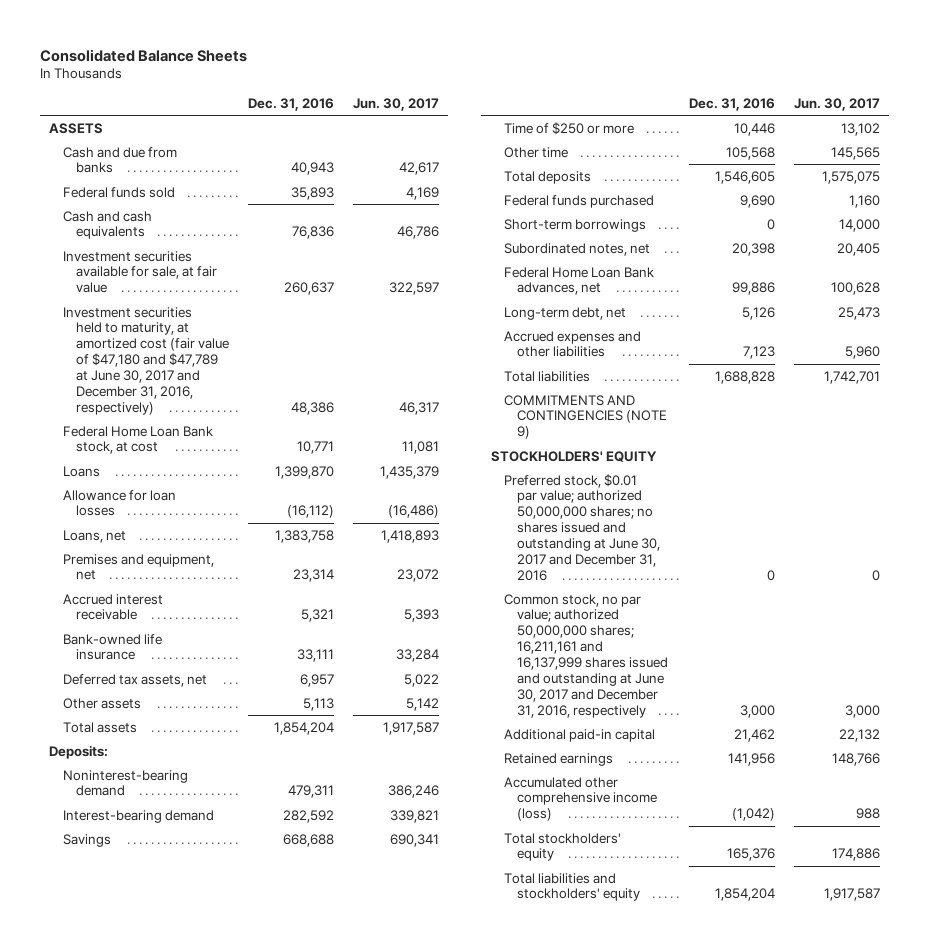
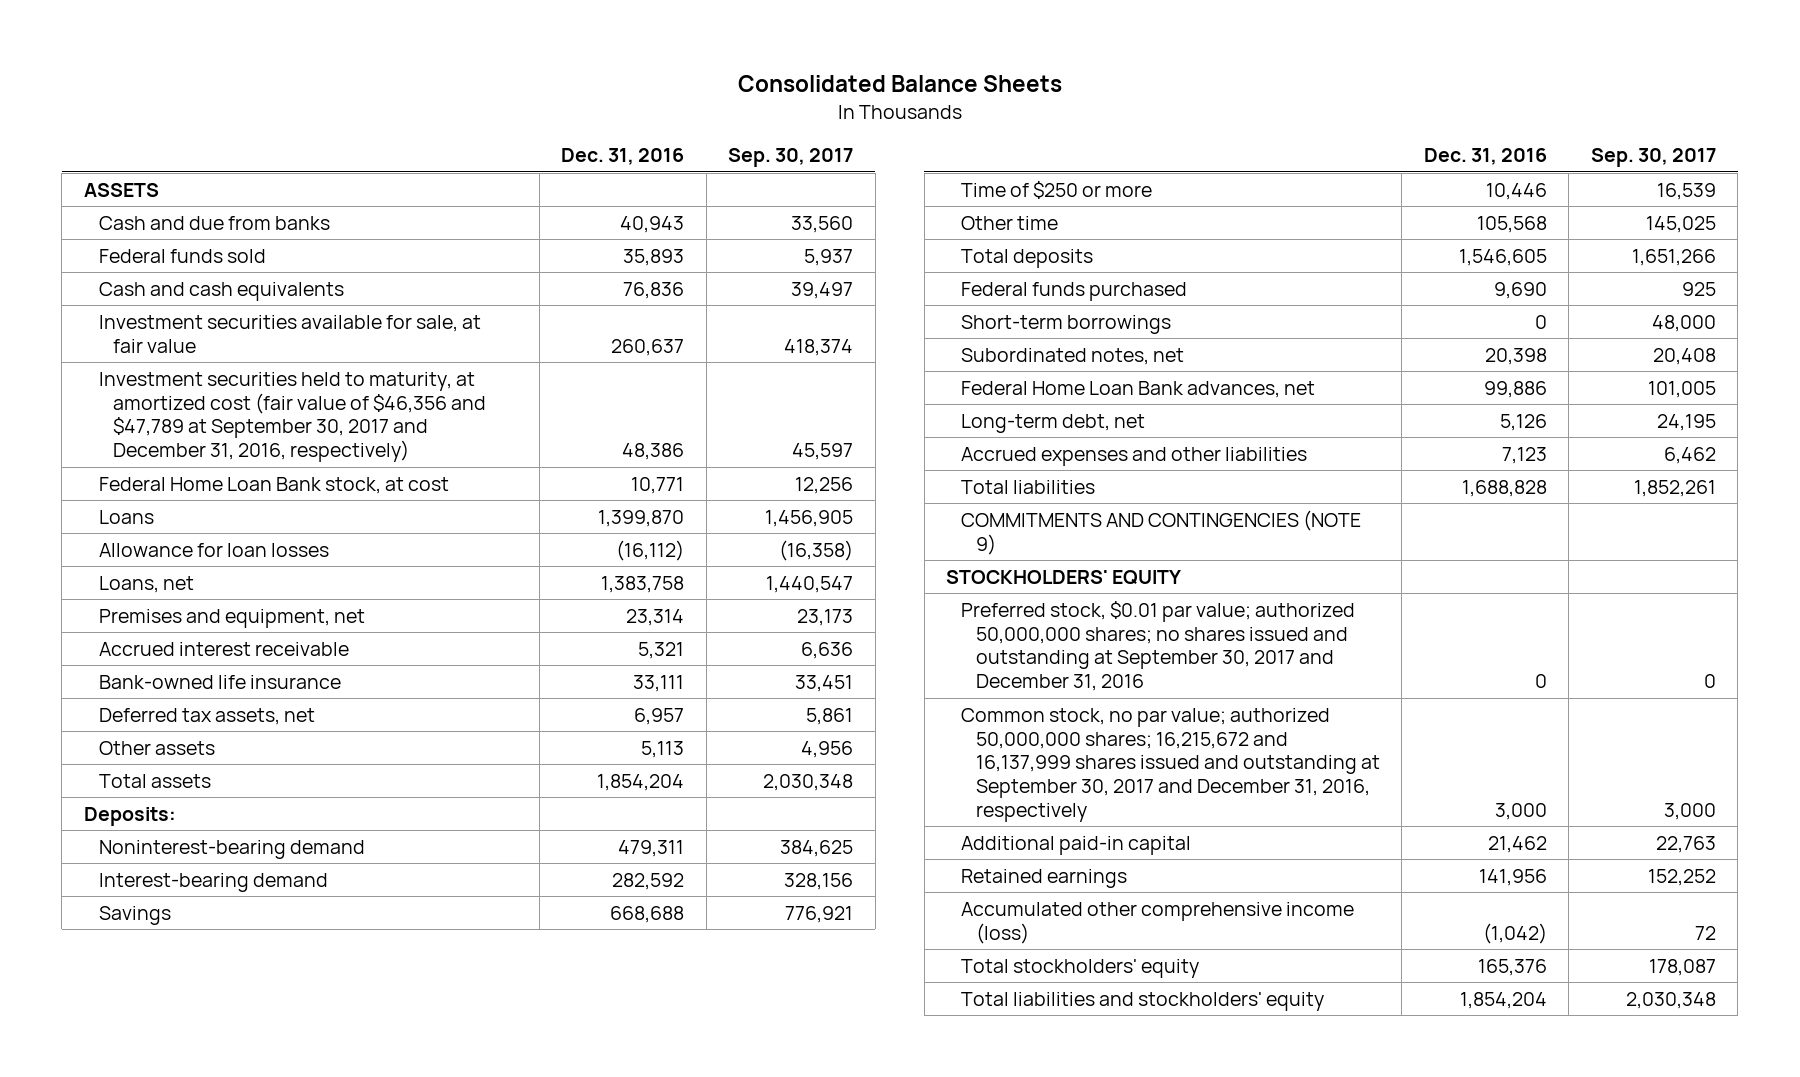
- | Dec. 31, 2016 | Jun. 30, 2017
+ | Dec. 31, 2016 | Sep. 30, 2017
- Investment securities held to maturity, at amortized cost (fair value of $47,180 and $47,789 at June 30, 2017 and December 31, 2016, respectively) | 48,386 | 46,317
+ Investment securities held to maturity, at amortized cost (fair value of $46,356 and $47,789 at September 30, 2017 and December 31, 2016, respectively) | 48,386 | 45,597
- Preferred stock, $0.01 par value; authorized 50,000,000 shares; no shares issued and outstanding at June 30, 2017 and December 31, 2016 | 0 | 0
- Common stock, no par value; authorized 50,000,000 shares; 16,211,161 and 16,137,999 shares issued and outstanding at June 30, 2017 and December 31, 2016, respectively | 3,000 | 3,000
+ Preferred stock, $0.01 par value; authorized 50,000,000 shares; no shares issued and outstanding at September 30, 2017 and December 31, 2016 | 0 | 0
+ Common stock, no par value; authorized 50,000,000 shares; 16,215,672 and 16,137,999 shares issued and outstanding at September 30, 2017 and December 31, 2016, respectively | 3,000 | 3,000

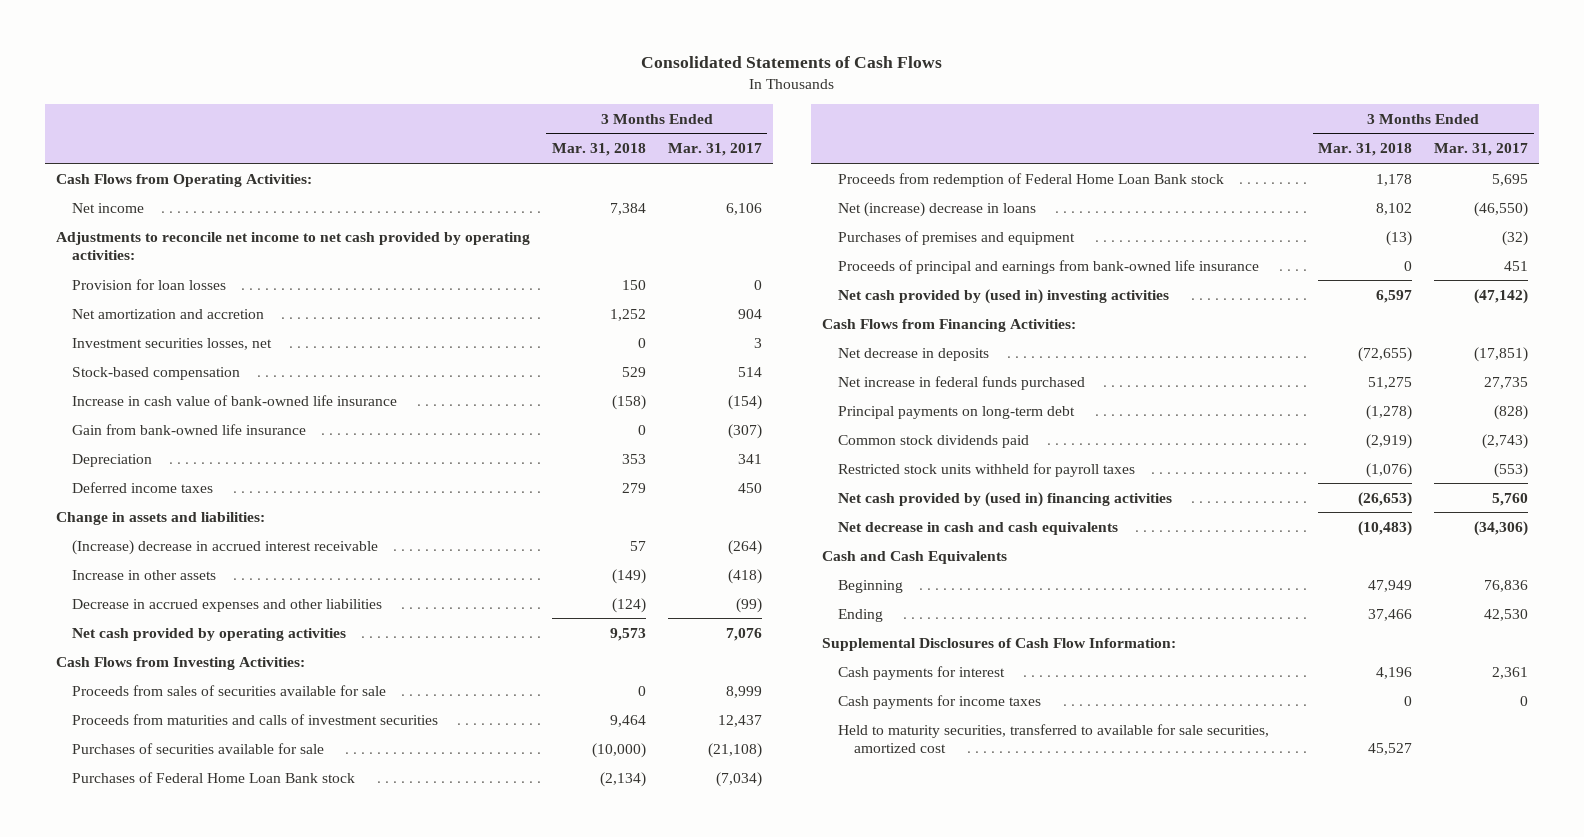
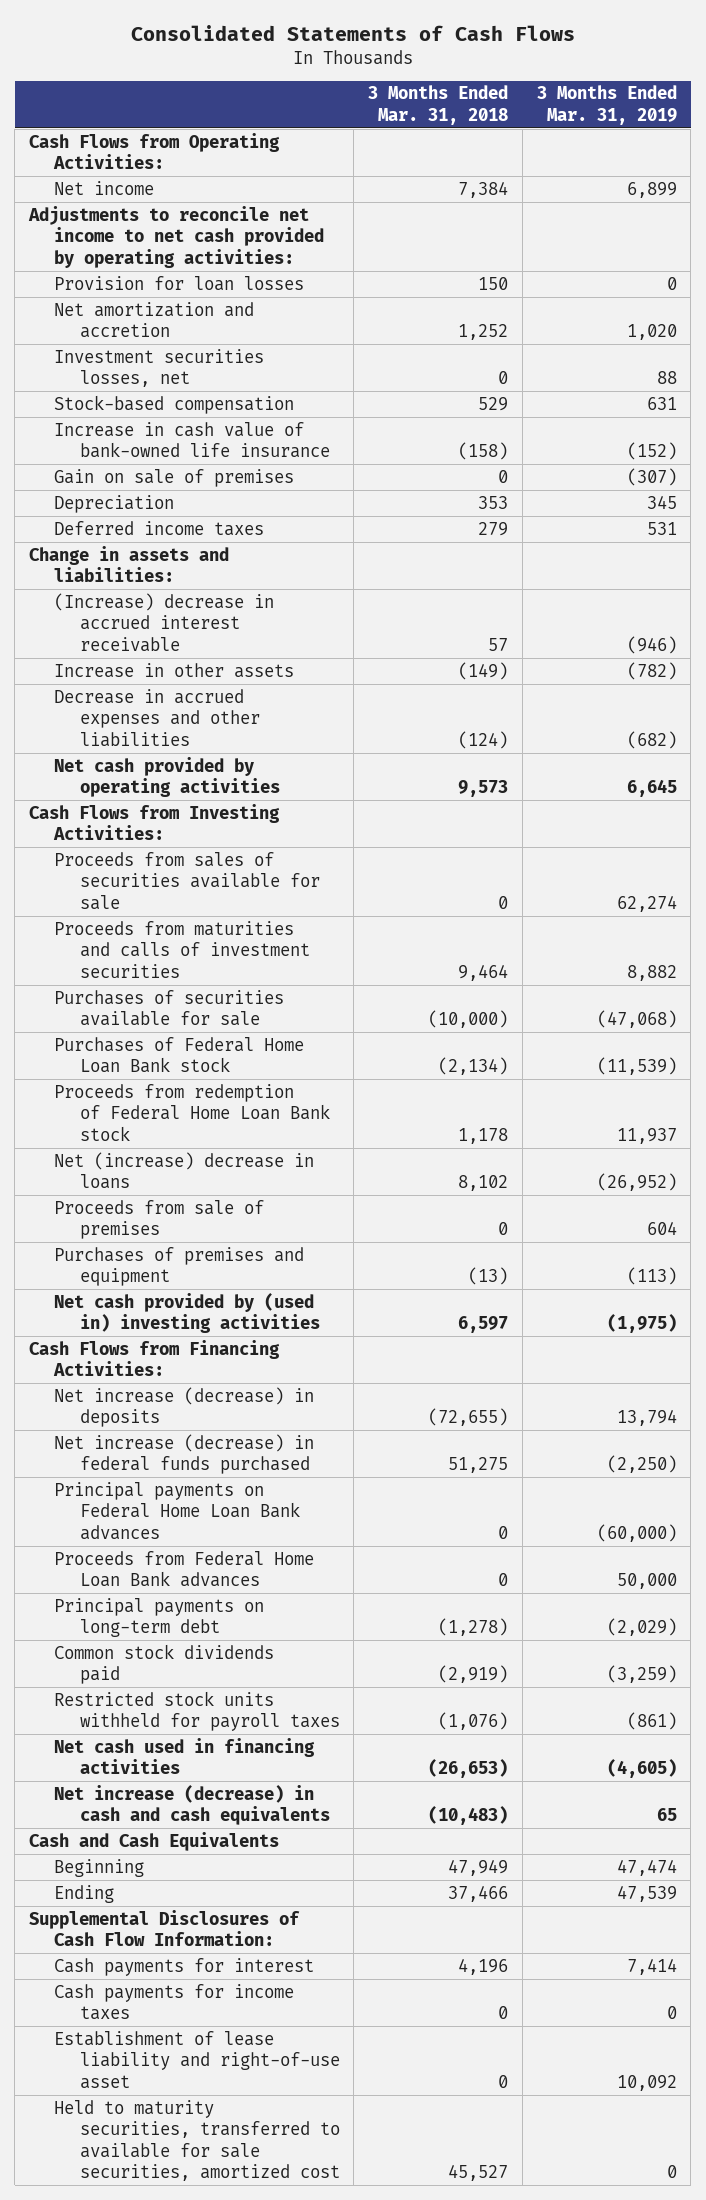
- | 3 Months Ended Mar. 31, 2018 | 3 Months Ended Mar. 31, 2017
+ | 3 Months Ended Mar. 31, 2018 | 3 Months Ended Mar. 31, 2019
- Gain from bank-owned life insurance | 0 | (307)
+ Gain on sale of premises | 0 | (307)
+ Proceeds from sale of premises | 0 | 604
- Proceeds of principal and earnings from bank-owned life insurance | 0 | 451
- Net decrease in deposits | (72,655) | (17,851)
- Net increase in federal funds purchased | 51,275 | 27,735
+ Net increase (decrease) in deposits | (72,655) | 13,794
+ Net increase (decrease) in federal funds purchased | 51,275 | (2,250)
+ Principal payments on Federal Home Loan Bank advances | 0 | (60,000)
+ Proceeds from Federal Home Loan Bank advances | 0 | 50,000
- Net cash provided by (used in) financing activities | (26,653) | 5,760
- Net decrease in cash and cash equivalents | (10,483) | (34,306)
+ Net cash used in financing activities | (26,653) | (4,605)
+ Net increase (decrease) in cash and cash equivalents | (10,483) | 65
+ Establishment of lease liability and right-of-use asset | 0 | 10,092

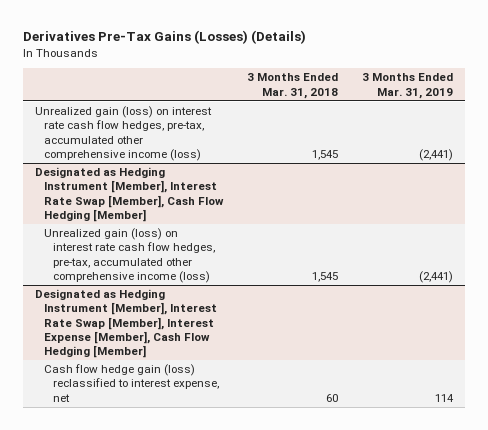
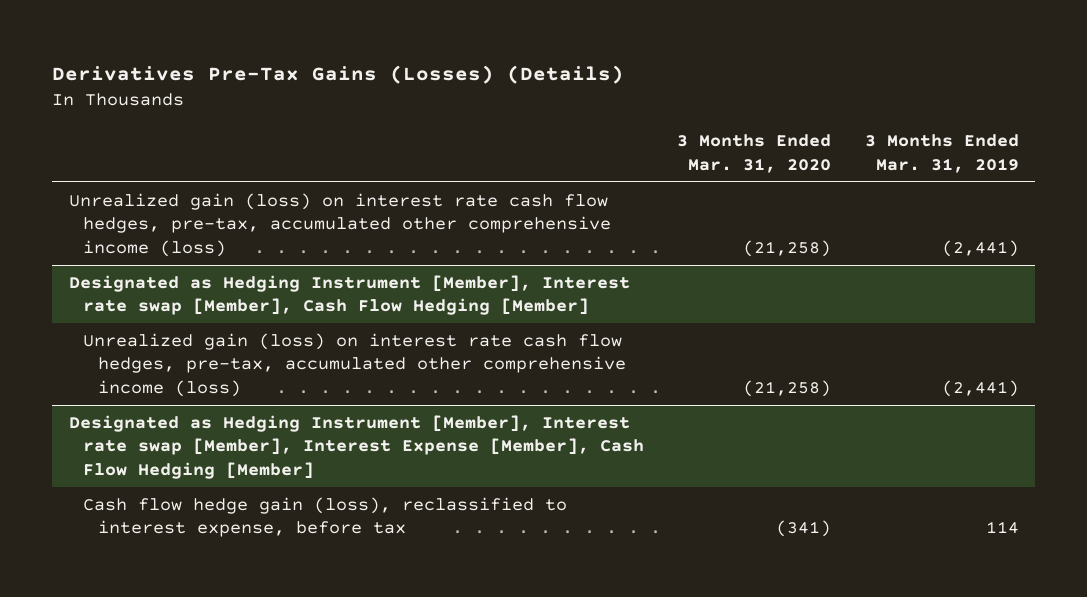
- | 3 Months Ended Mar. 31, 2018 | 3 Months Ended Mar. 31, 2019
+ | 3 Months Ended Mar. 31, 2020 | 3 Months Ended Mar. 31, 2019
- Designated as Hedging Instrument [Member], Interest Rate Swap [Member], Cash Flow Hedging [Member]
+ Designated as Hedging Instrument [Member], Interest rate swap [Member], Cash Flow Hedging [Member]
- Designated as Hedging Instrument [Member], Interest Rate Swap [Member], Interest Expense [Member], Cash Flow Hedging [Member]
- Cash flow hedge gain (loss) reclassified to interest expense, net | 60 | 114
+ Designated as Hedging Instrument [Member], Interest rate swap [Member], Interest Expense [Member], Cash Flow Hedging [Member]
+ Cash flow hedge gain (loss), reclassified to interest expense, before tax | (341) | 114

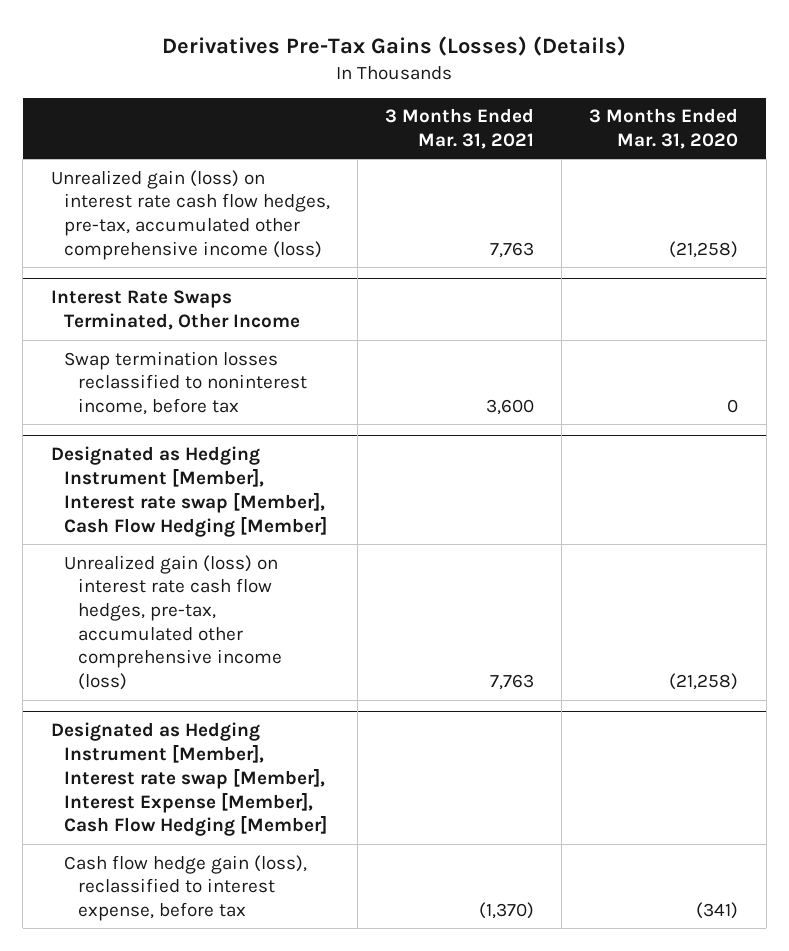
- | 3 Months Ended Mar. 31, 2020 | 3 Months Ended Mar. 31, 2019
+ | 3 Months Ended Mar. 31, 2021 | 3 Months Ended Mar. 31, 2020
+ Interest Rate Swaps Terminated, Other Income
+ Swap termination losses reclassified to noninterest income, before tax | 3,600 | 0

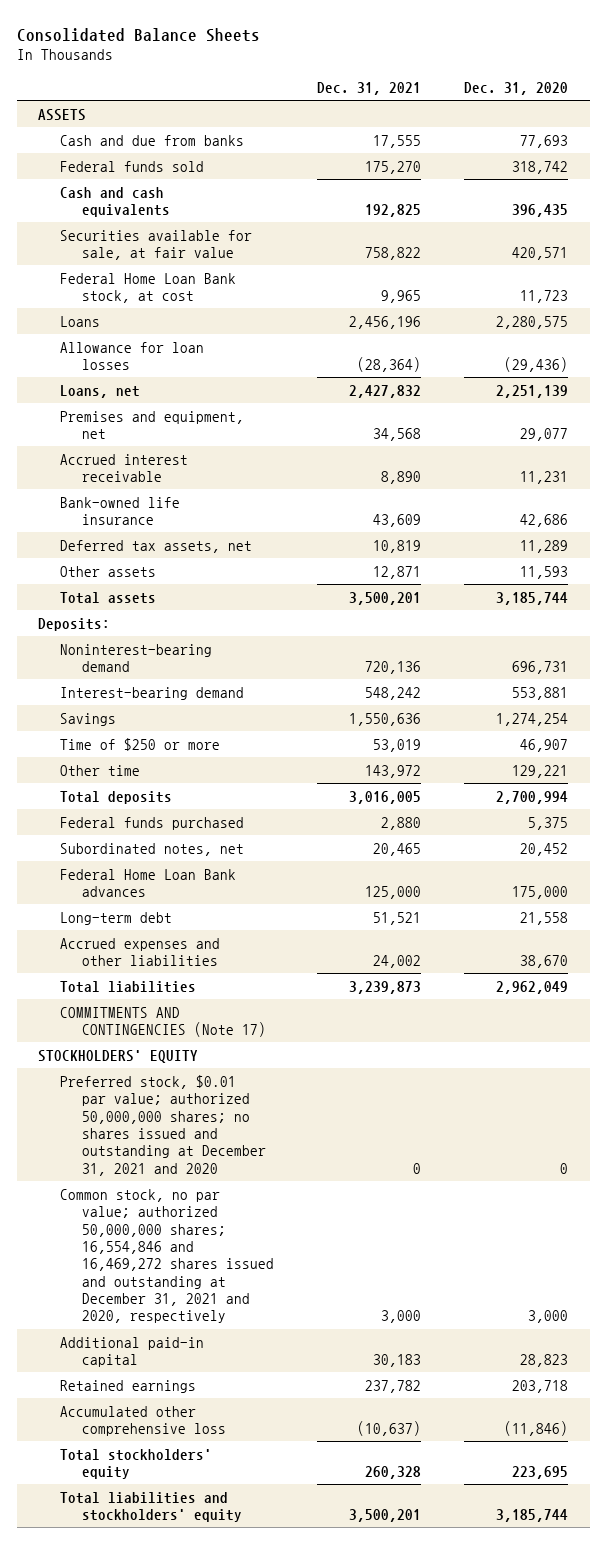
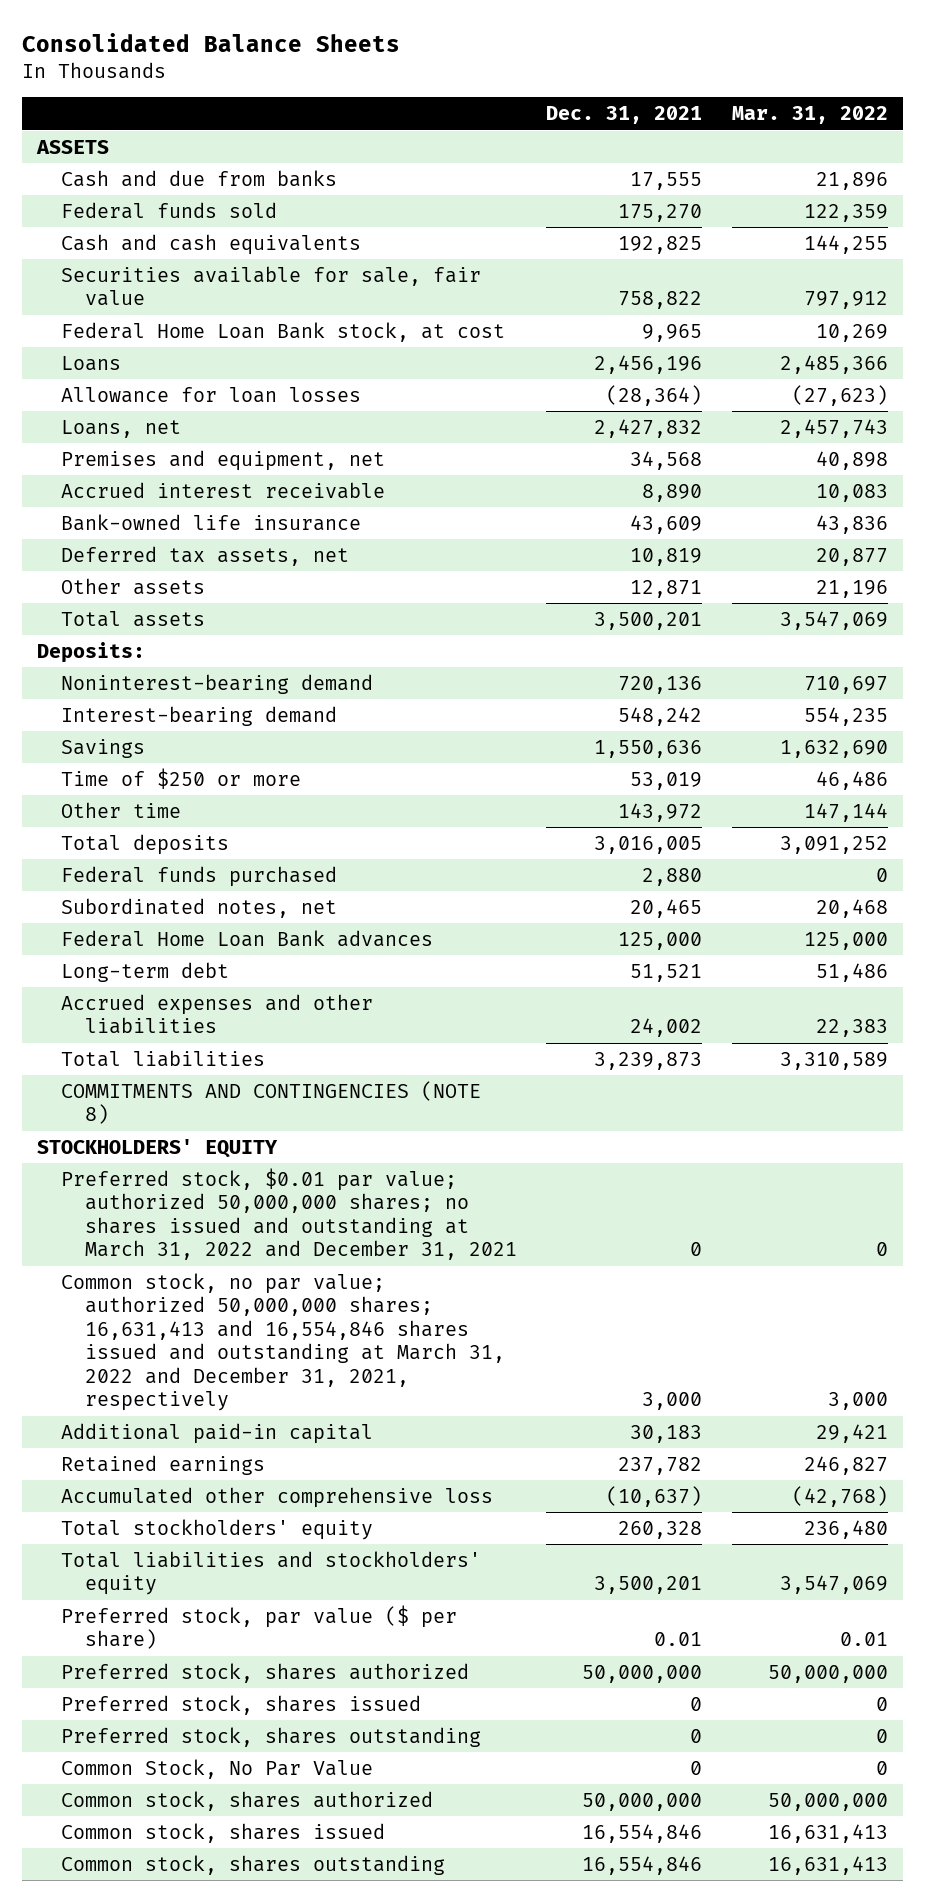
- | Dec. 31, 2021 | Dec. 31, 2020
+ | Dec. 31, 2021 | Mar. 31, 2022
- Securities available for sale, at fair value | 758,822 | 420,571
+ Securities available for sale, fair value | 758,822 | 797,912
- COMMITMENTS AND CONTINGENCIES (Note 17)
+ COMMITMENTS AND CONTINGENCIES (NOTE 8)
- Preferred stock, $0.01 par value; authorized 50,000,000 shares; no shares issued and outstanding at December 31, 2021 and 2020 | 0 | 0
- Common stock, no par value; authorized 50,000,000 shares; 16,554,846 and 16,469,272 shares issued and outstanding at December 31, 2021 and 2020, respectively | 3,000 | 3,000
+ Preferred stock, $0.01 par value; authorized 50,000,000 shares; no shares issued and outstanding at March 31, 2022 and December 31, 2021 | 0 | 0
+ Common stock, no par value; authorized 50,000,000 shares; 16,631,413 and 16,554,846 shares issued and outstanding at March 31, 2022 and December 31, 2021, respectively | 3,000 | 3,000
+ Preferred stock, par value ($ per share) | 0.01 | 0.01
+ Preferred stock, shares authorized | 50,000,000 | 50,000,000
+ Preferred stock, shares issued | 0 | 0
+ Preferred stock, shares outstanding | 0 | 0
+ Common Stock, No Par Value | 0 | 0
+ Common stock, shares authorized | 50,000,000 | 50,000,000
+ Common stock, shares issued | 16,554,846 | 16,631,413
+ Common stock, shares outstanding | 16,554,846 | 16,631,413

